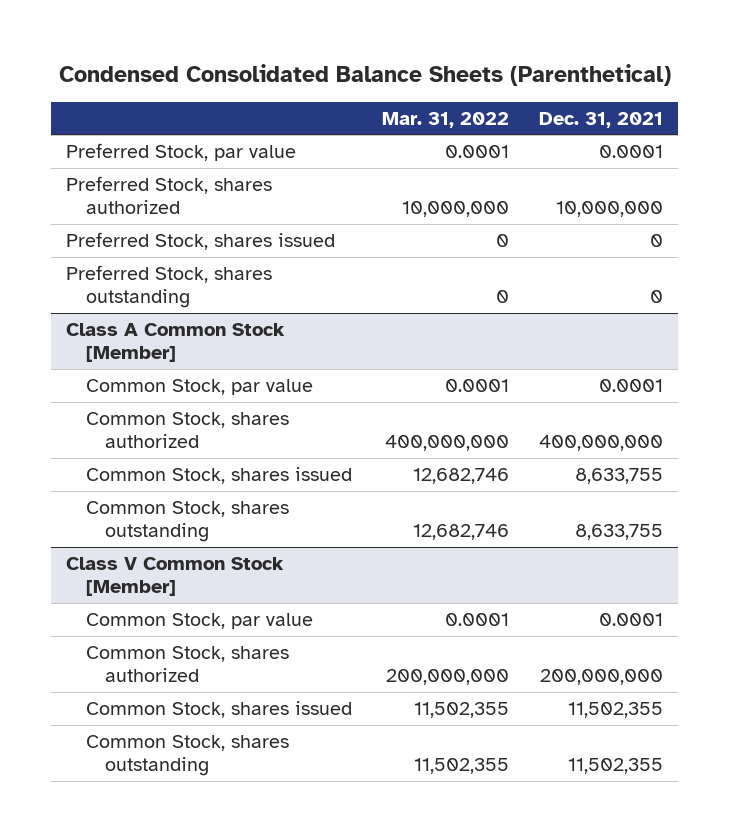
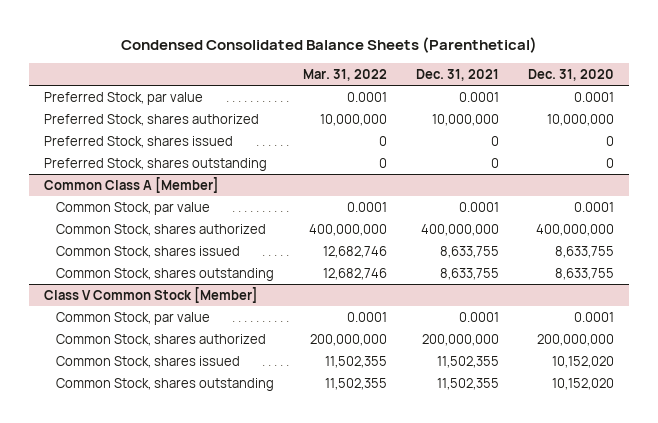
- | Mar. 31, 2022 | Dec. 31, 2021
+ | Mar. 31, 2022 | Dec. 31, 2021 | Dec. 31, 2020
- Class A Common Stock [Member]
+ Common Class A [Member]

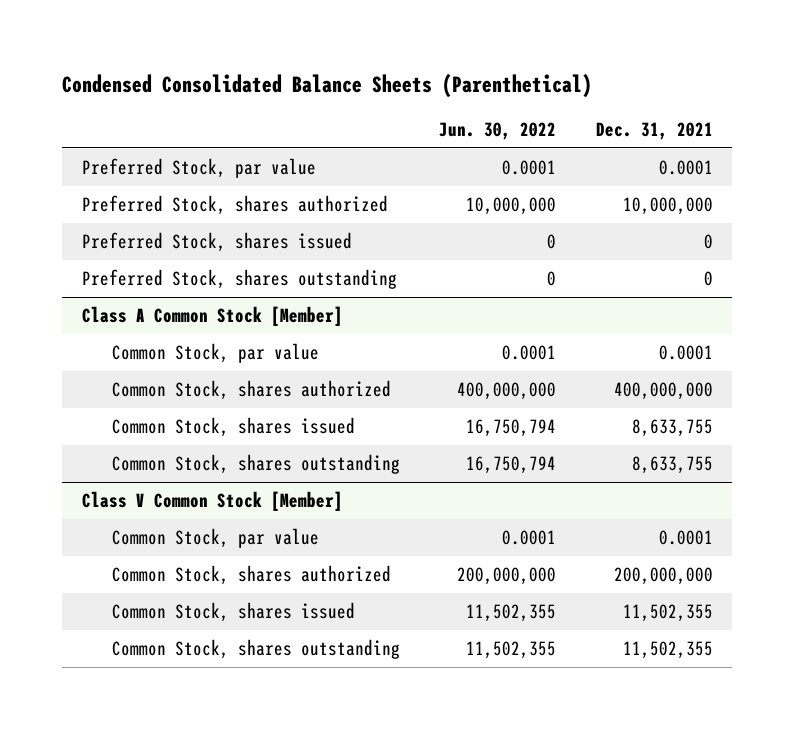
- | Mar. 31, 2022 | Dec. 31, 2021 | Dec. 31, 2020
+ | Jun. 30, 2022 | Dec. 31, 2021
- Common Class A [Member]
+ Class A Common Stock [Member]

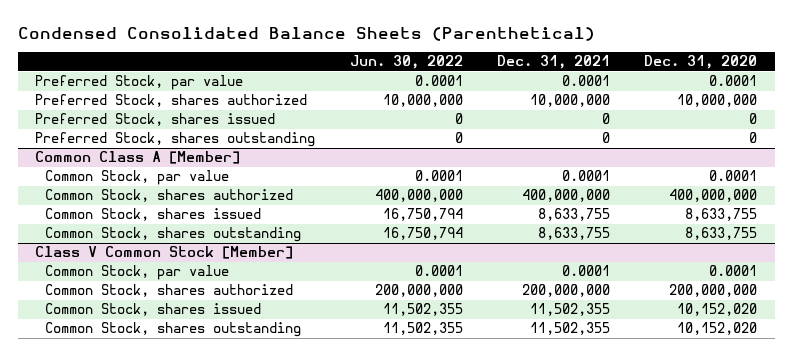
- | Jun. 30, 2022 | Dec. 31, 2021
+ | Jun. 30, 2022 | Dec. 31, 2021 | Dec. 31, 2020
- Class A Common Stock [Member]
+ Common Class A [Member]

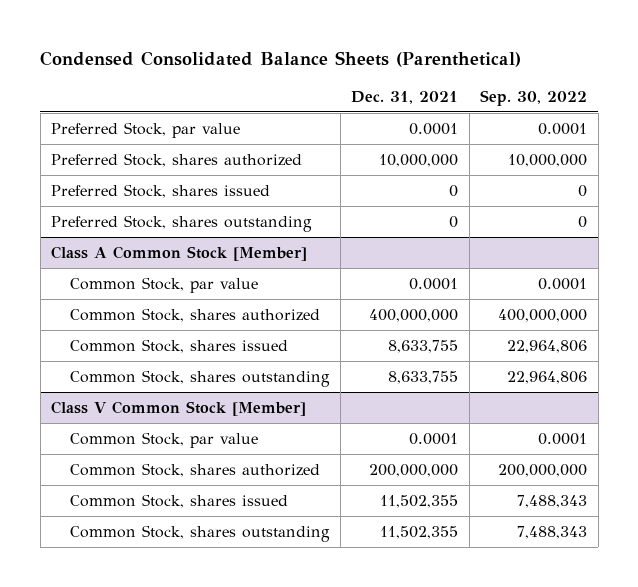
- | Jun. 30, 2022 | Dec. 31, 2021 | Dec. 31, 2020
+ | Dec. 31, 2021 | Sep. 30, 2022
- Common Class A [Member]
+ Class A Common Stock [Member]

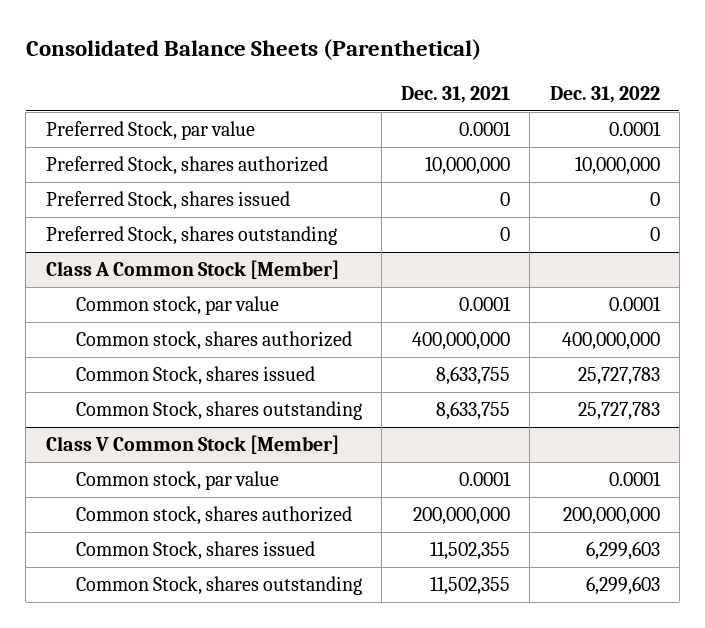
- Condensed Consolidated Balance Sheets (Parenthetical)
+ Consolidated Balance Sheets (Parenthetical)
- | Dec. 31, 2021 | Sep. 30, 2022
+ | Dec. 31, 2021 | Dec. 31, 2022
@ Class A Common Stock [Member]
- Common Stock, par value | 0.0001 | 0.0001
- Common Stock, shares authorized | 400,000,000 | 400,000,000
+ Common stock, par value | 0.0001 | 0.0001
+ Common stock, shares authorized | 400,000,000 | 400,000,000
@ Class V Common Stock [Member]
- Common Stock, par value | 0.0001 | 0.0001
- Common Stock, shares authorized | 200,000,000 | 200,000,000
+ Common stock, par value | 0.0001 | 0.0001
+ Common stock, shares authorized | 200,000,000 | 200,000,000

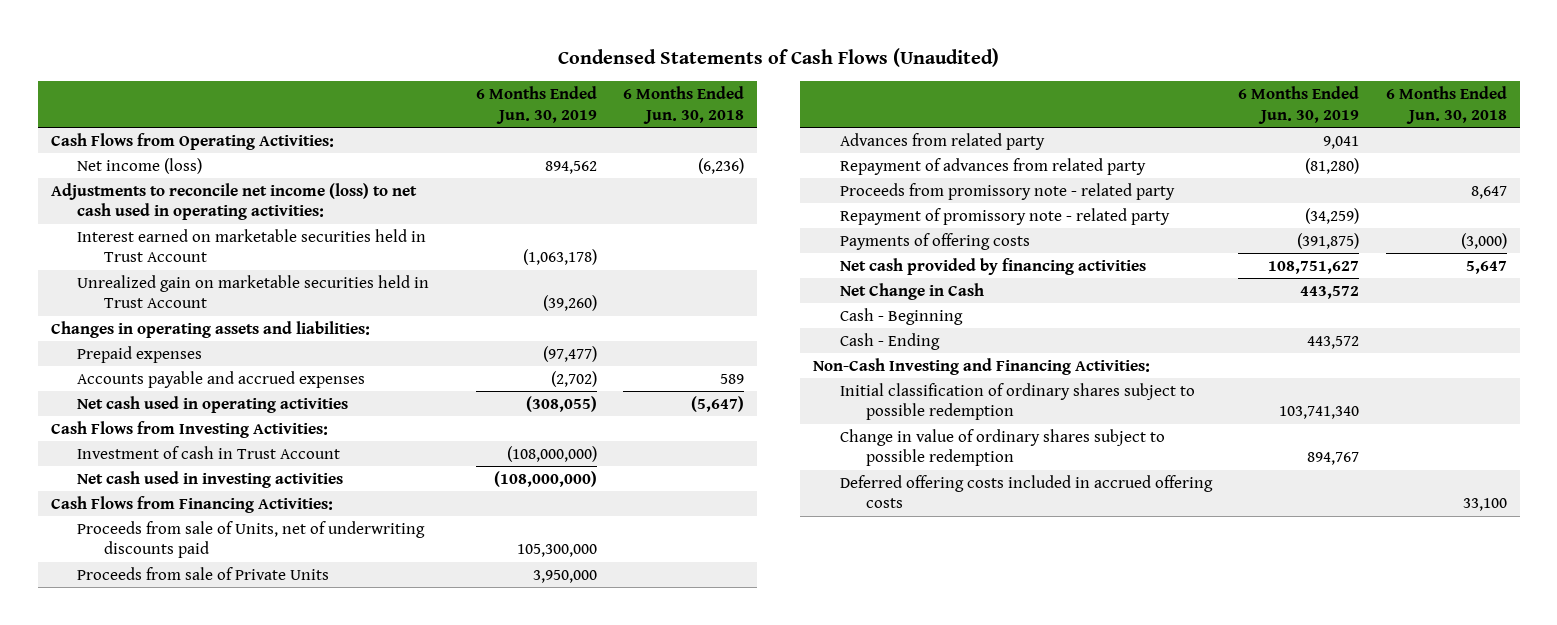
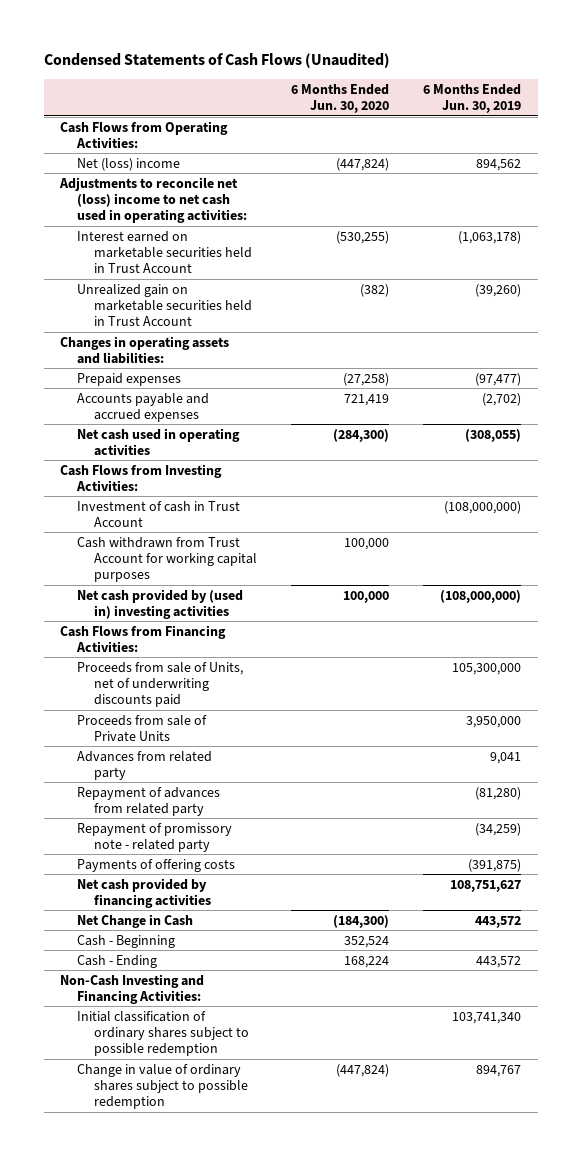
- | 6 Months Ended Jun. 30, 2019 | 6 Months Ended Jun. 30, 2018
+ | 6 Months Ended Jun. 30, 2020 | 6 Months Ended Jun. 30, 2019
- Net income (loss) | 894,562 | (6,236)
- Adjustments to reconcile net income (loss) to net cash used in operating activities:
+ Net (loss) income | (447,824) | 894,562
+ Adjustments to reconcile net (loss) income to net cash used in operating activities:
- Net cash used in investing activities | (108,000,000) |
+ Cash withdrawn from Trust Account for working capital purposes | 100,000 |
+ Net cash provided by (used in) investing activities | 100,000 | (108,000,000)
- Proceeds from promissory note - related party | | 8,647
- Deferred offering costs included in accrued offering costs | | 33,100

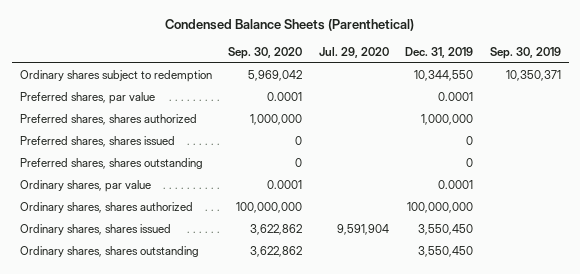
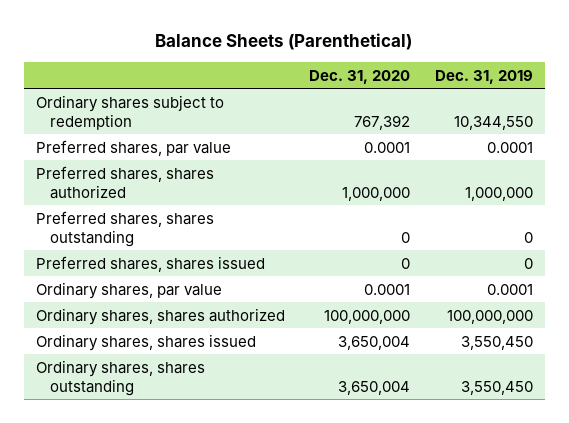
- Condensed Balance Sheets (Parenthetical)
+ Balance Sheets (Parenthetical)
- | Sep. 30, 2020 | Jul. 29, 2020 | Dec. 31, 2019 | Sep. 30, 2019
+ | Dec. 31, 2020 | Dec. 31, 2019
moved down: Preferred shares, shares issued | 0 | 0

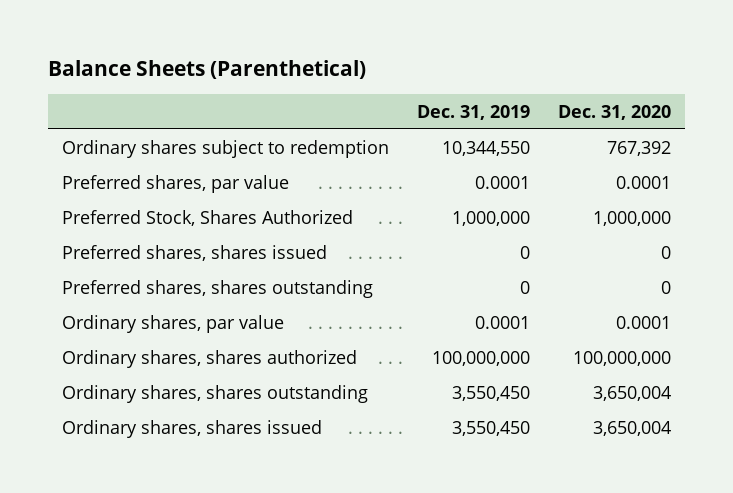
- | Dec. 31, 2020 | Dec. 31, 2019
+ | Dec. 31, 2019 | Dec. 31, 2020
- Preferred shares, shares authorized | 1,000,000 | 1,000,000
+ Preferred Stock, Shares Authorized | 1,000,000 | 1,000,000
moved down: Preferred shares, shares outstanding | 0 | 0
moved down: Ordinary shares, shares issued | 3,550,450 | 3,650,004

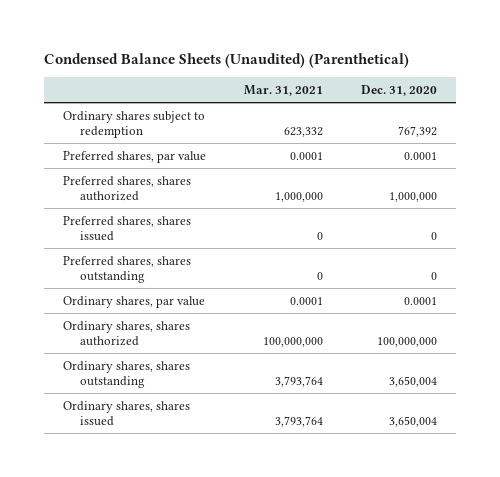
- Balance Sheets (Parenthetical)
+ Condensed Balance Sheets (Unaudited) (Parenthetical)
- | Dec. 31, 2019 | Dec. 31, 2020
+ | Mar. 31, 2021 | Dec. 31, 2020
- Preferred Stock, Shares Authorized | 1,000,000 | 1,000,000
+ Preferred shares, shares authorized | 1,000,000 | 1,000,000

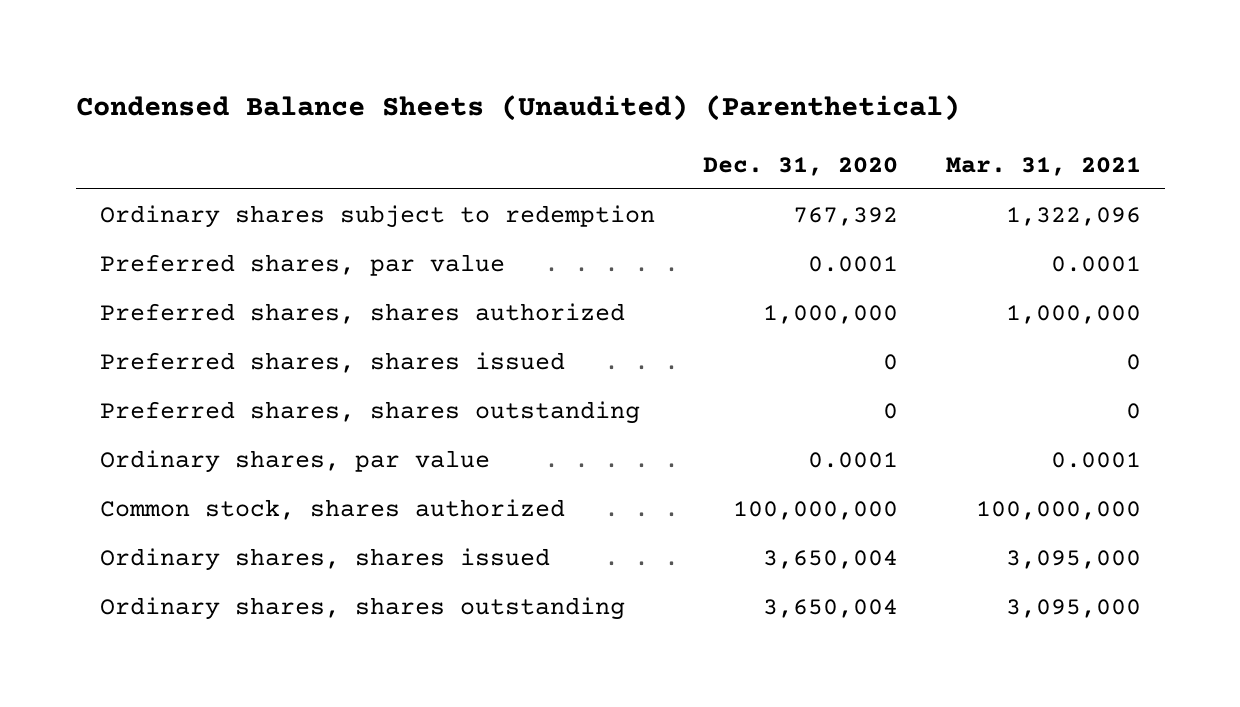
- | Mar. 31, 2021 | Dec. 31, 2020
+ | Dec. 31, 2020 | Mar. 31, 2021
- Ordinary shares subject to redemption | 623,332 | 767,392
+ Ordinary shares subject to redemption | 767,392 | 1,322,096
- Ordinary shares, shares authorized | 100,000,000 | 100,000,000
- Ordinary shares, shares outstanding | 3,793,764 | 3,650,004
- Ordinary shares, shares issued | 3,793,764 | 3,650,004
+ Common stock, shares authorized | 100,000,000 | 100,000,000
+ Ordinary shares, shares issued | 3,650,004 | 3,095,000
+ Ordinary shares, shares outstanding | 3,650,004 | 3,095,000

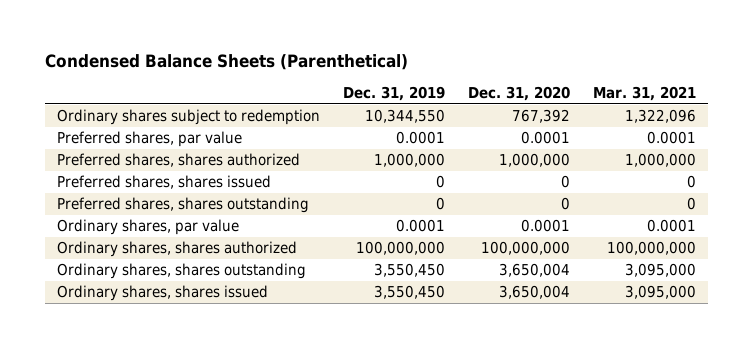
- Condensed Balance Sheets (Unaudited) (Parenthetical)
+ Condensed Balance Sheets (Parenthetical)
- | Dec. 31, 2020 | Mar. 31, 2021
+ | Dec. 31, 2019 | Dec. 31, 2020 | Mar. 31, 2021
- Common stock, shares authorized | 100,000,000 | 100,000,000
+ Ordinary shares, shares authorized | 100,000,000 | 100,000,000 | 100,000,000
moved down: Ordinary shares, shares issued | 3,550,450 | 3,650,004 | 3,095,000

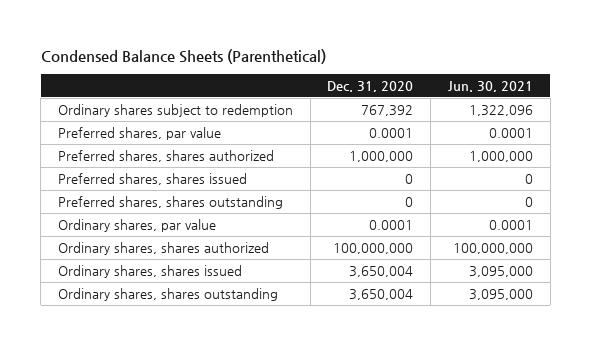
- | Dec. 31, 2019 | Dec. 31, 2020 | Mar. 31, 2021
+ | Dec. 31, 2020 | Jun. 30, 2021
moved down: Ordinary shares, shares outstanding | 3,650,004 | 3,095,000

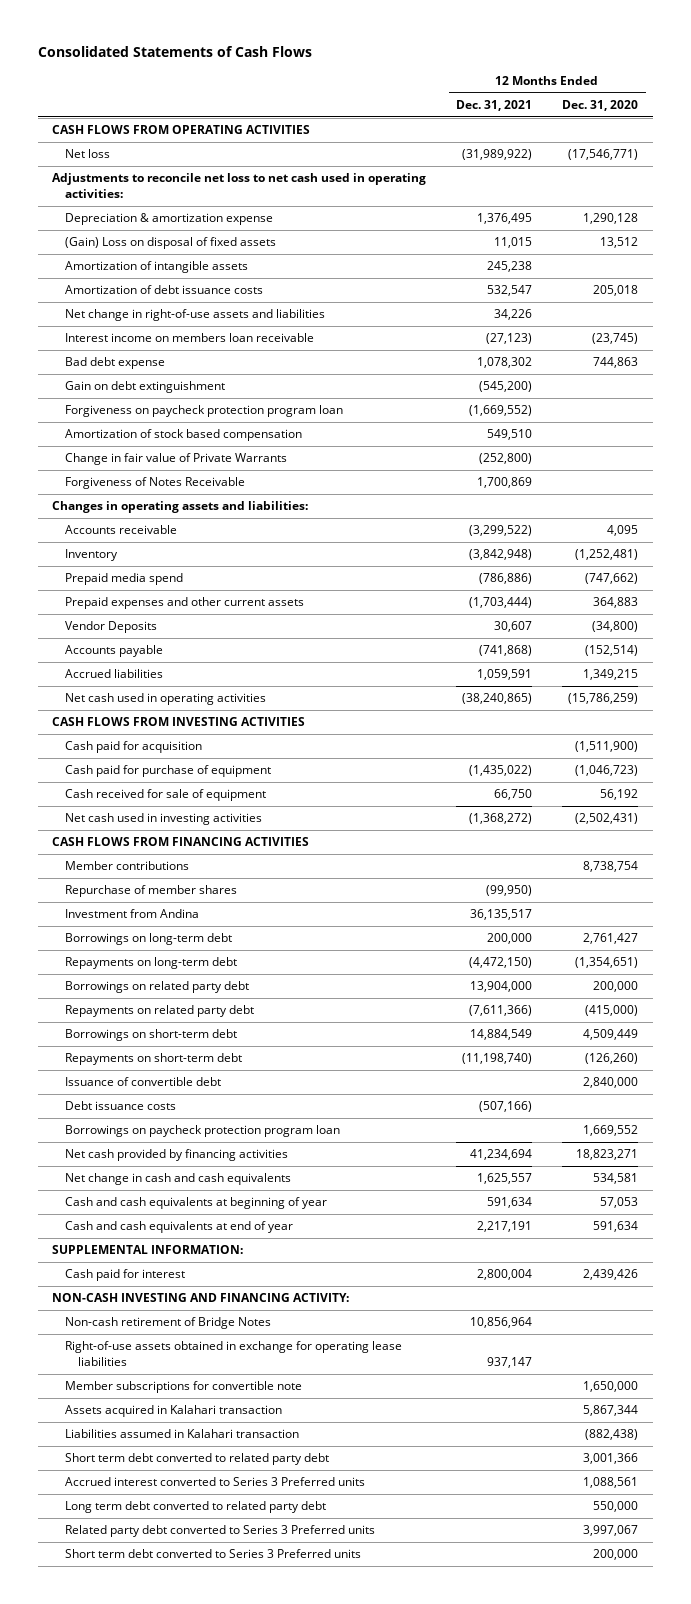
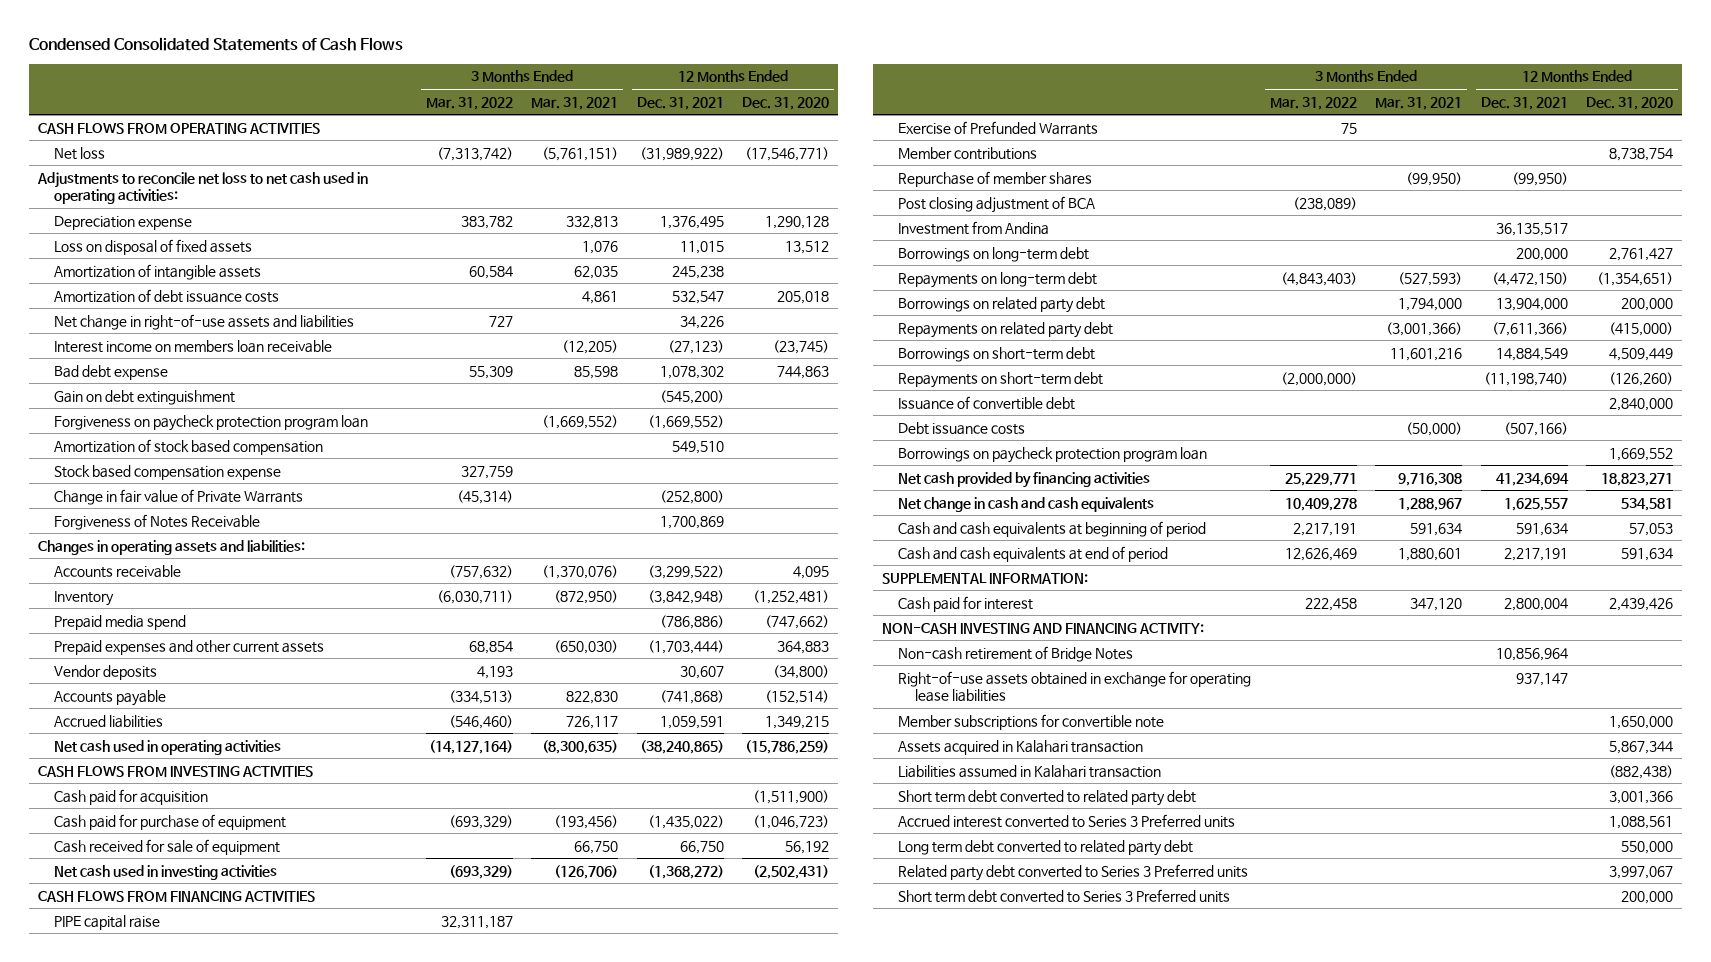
- Consolidated Statements of Cash Flows
+ Condensed Consolidated Statements of Cash Flows
- | 12 Months Ended Dec. 31, 2021 | 12 Months Ended Dec. 31, 2020
+ | 3 Months Ended Mar. 31, 2022 | 3 Months Ended Mar. 31, 2021 | 12 Months Ended Dec. 31, 2021 | 12 Months Ended Dec. 31, 2020
- Depreciation & amortization expense | 1,376,495 | 1,290,128
- (Gain) Loss on disposal of fixed assets | 11,015 | 13,512
+ Depreciation expense | 383,782 | 332,813 | 1,376,495 | 1,290,128
+ Loss on disposal of fixed assets | | 1,076 | 11,015 | 13,512
+ Stock based compensation expense | 327,759 | | |
- Vendor Deposits | 30,607 | (34,800)
+ Vendor deposits | 4,193 | | 30,607 | (34,800)
+ PIPE capital raise | 32,311,187 | | |
+ Exercise of Prefunded Warrants | 75 | | |
+ Post closing adjustment of BCA | (238,089) | | |
- Cash and cash equivalents at beginning of year | 591,634 | 57,053
- Cash and cash equivalents at end of year | 2,217,191 | 591,634
+ Cash and cash equivalents at beginning of period | 2,217,191 | 591,634 | 591,634 | 57,053
+ Cash and cash equivalents at end of period | 12,626,469 | 1,880,601 | 2,217,191 | 591,634

